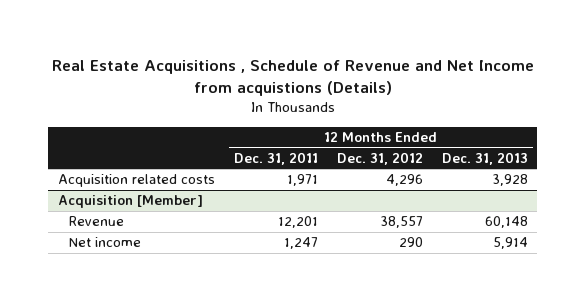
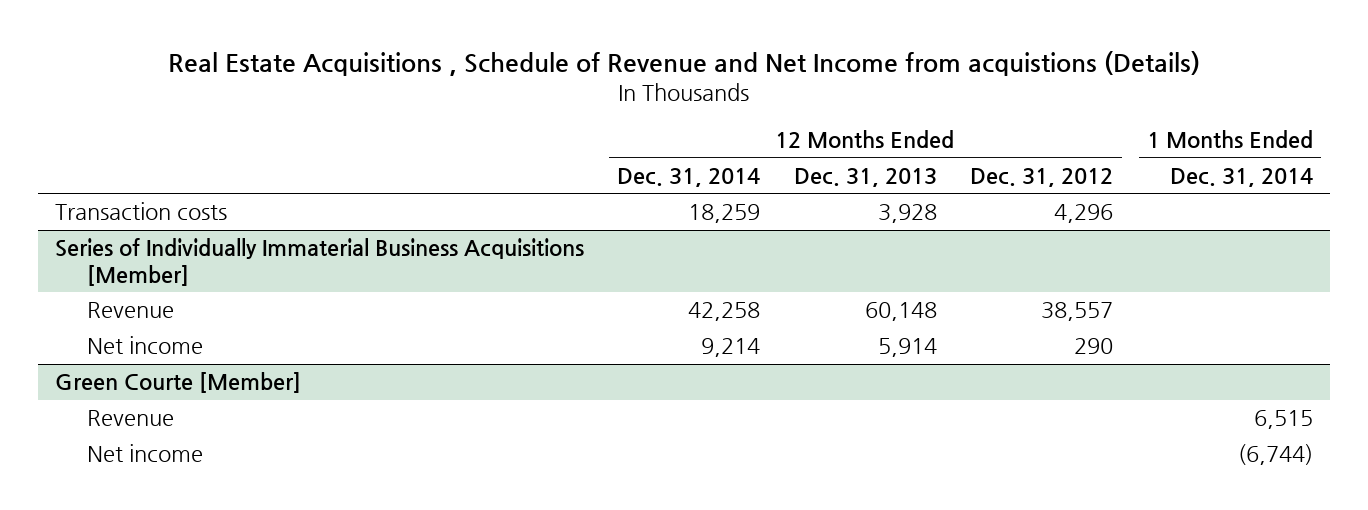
- | 12 Months Ended Dec. 31, 2011 | 12 Months Ended Dec. 31, 2012 | 12 Months Ended Dec. 31, 2013
+ | 12 Months Ended Dec. 31, 2014 | 12 Months Ended Dec. 31, 2013 | 12 Months Ended Dec. 31, 2012 | 1 Months Ended Dec. 31, 2014
- Acquisition related costs | 1,971 | 4,296 | 3,928
- Acquisition [Member]
+ Transaction costs | 18,259 | 3,928 | 4,296 |
+ Series of Individually Immaterial Business Acquisitions [Member]
+ Green Courte [Member]
+ Revenue | | | | 6,515
+ Net income | | | | (6,744)

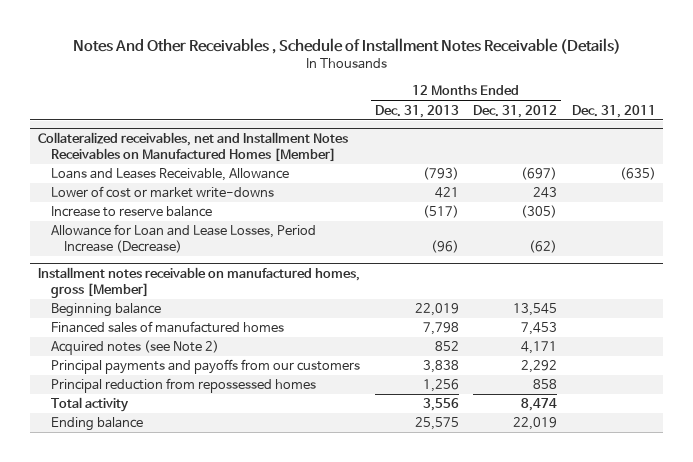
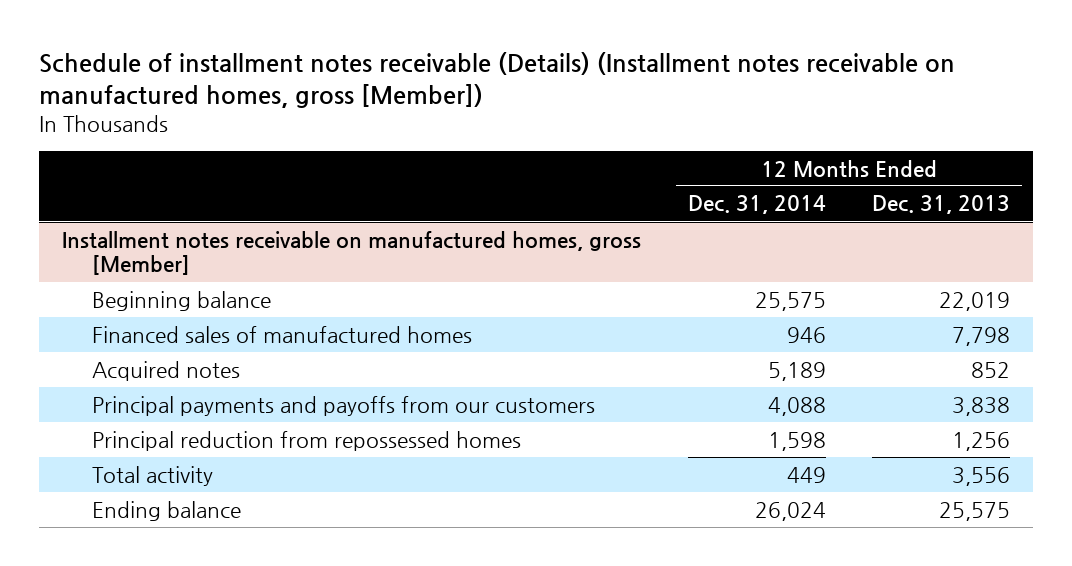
- Notes And Other Receivables , Schedule of Installment Notes Receivable (Details)
+ Schedule of installment notes receivable (Details) (Installment notes receivable on manufactured homes, gross [Member])
- | 12 Months Ended Dec. 31, 2013 | 12 Months Ended Dec. 31, 2012 | Dec. 31, 2011
+ | 12 Months Ended Dec. 31, 2014 | 12 Months Ended Dec. 31, 2013
- Collateralized receivables, net and Installment Notes Receivables on Manufactured Homes [Member]
- Loans and Leases Receivable, Allowance | (793) | (697) | (635)
- Lower of cost or market write-downs | 421 | 243 |
- Increase to reserve balance | (517) | (305) |
- Allowance for Loan and Lease Losses, Period Increase (Decrease) | (96) | (62) |
@ Installment notes receivable on manufactured homes, gross [Member]
- Acquired notes (see Note 2) | 852 | 4,171 |
+ Acquired notes | 5,189 | 852

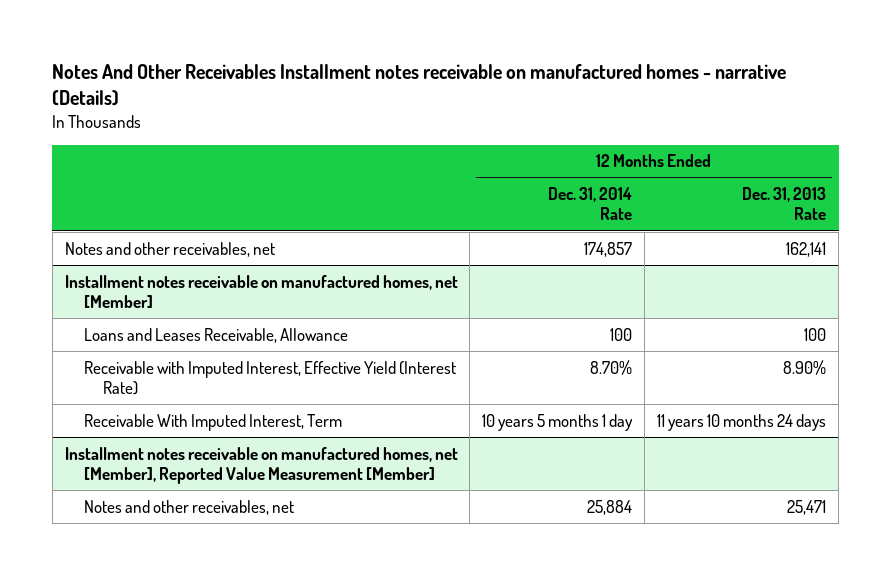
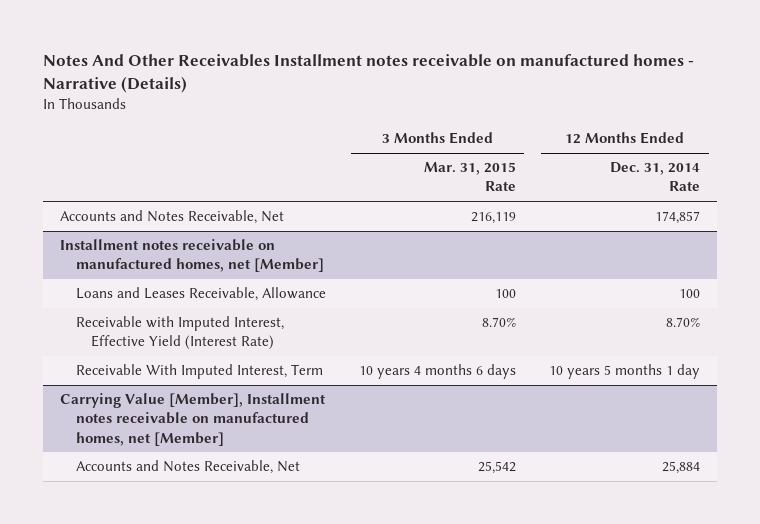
- Notes And Other Receivables Installment notes receivable on manufactured homes - narrative (Details)
+ Notes And Other Receivables Installment notes receivable on manufactured homes - Narrative (Details)
- | 12 Months Ended Dec. 31, 2014 Rate | 12 Months Ended Dec. 31, 2013 Rate
+ | 3 Months Ended Mar. 31, 2015 Rate | 12 Months Ended Dec. 31, 2014 Rate
- Notes and other receivables, net | 174,857 | 162,141
+ Accounts and Notes Receivable, Net | 216,119 | 174,857
- Installment notes receivable on manufactured homes, net [Member], Reported Value Measurement [Member]
- Notes and other receivables, net | 25,884 | 25,471
+ Carrying Value [Member], Installment notes receivable on manufactured homes, net [Member]
+ Accounts and Notes Receivable, Net | 25,542 | 25,884

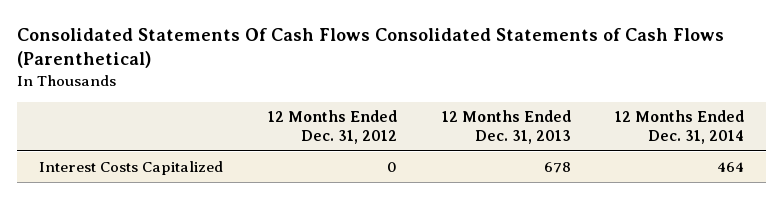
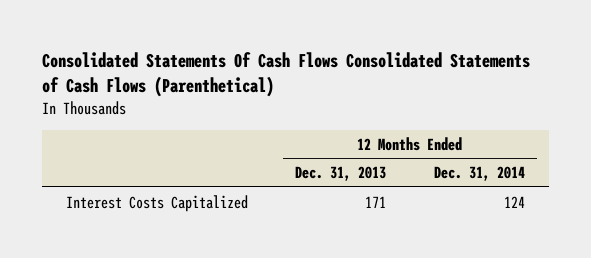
- | 12 Months Ended Dec. 31, 2012 | 12 Months Ended Dec. 31, 2013 | 12 Months Ended Dec. 31, 2014
+ | 12 Months Ended Dec. 31, 2013 | 12 Months Ended Dec. 31, 2014
- Interest Costs Capitalized | 0 | 678 | 464
+ Interest Costs Capitalized | 171 | 124

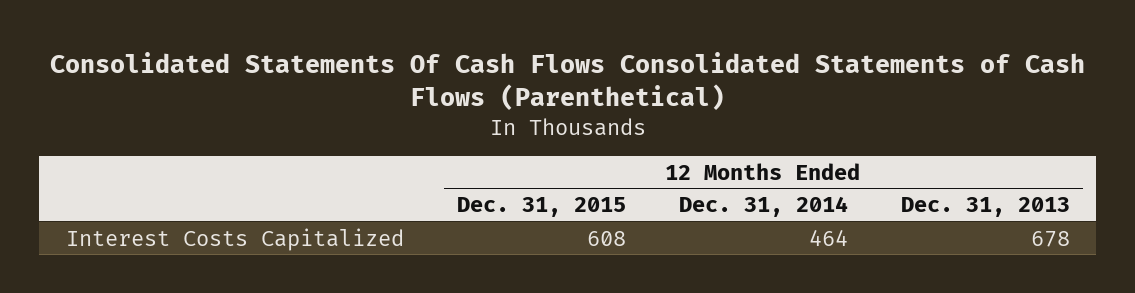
- | 12 Months Ended Dec. 31, 2013 | 12 Months Ended Dec. 31, 2014
+ | 12 Months Ended Dec. 31, 2015 | 12 Months Ended Dec. 31, 2014 | 12 Months Ended Dec. 31, 2013
- Interest Costs Capitalized | 171 | 124
+ Interest Costs Capitalized | 608 | 464 | 678

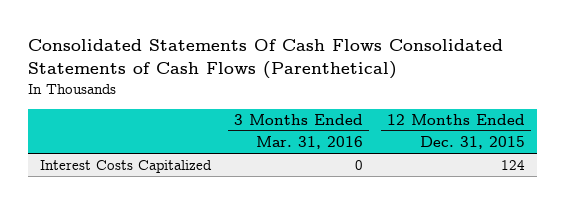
- | 12 Months Ended Dec. 31, 2015 | 12 Months Ended Dec. 31, 2014 | 12 Months Ended Dec. 31, 2013
+ | 3 Months Ended Mar. 31, 2016 | 12 Months Ended Dec. 31, 2015
- Interest Costs Capitalized | 608 | 464 | 678
+ Interest Costs Capitalized | 0 | 124

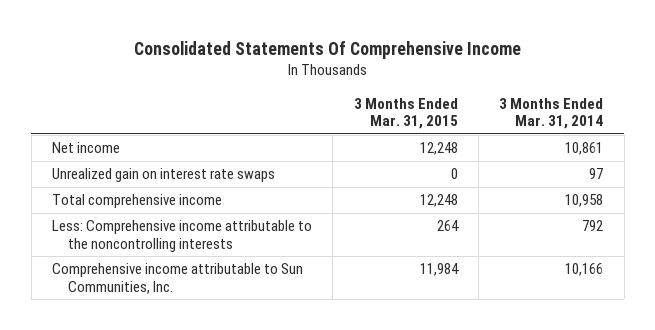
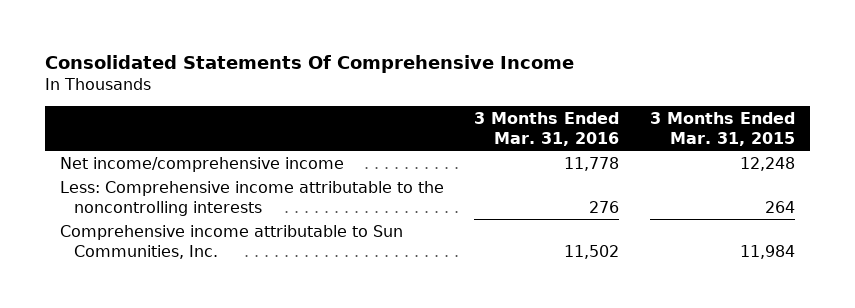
- | 3 Months Ended Mar. 31, 2015 | 3 Months Ended Mar. 31, 2014
+ | 3 Months Ended Mar. 31, 2016 | 3 Months Ended Mar. 31, 2015
- Net income | 12,248 | 10,861
- Unrealized gain on interest rate swaps | 0 | 97
- Total comprehensive income | 12,248 | 10,958
+ Net income/comprehensive income | 11,778 | 12,248

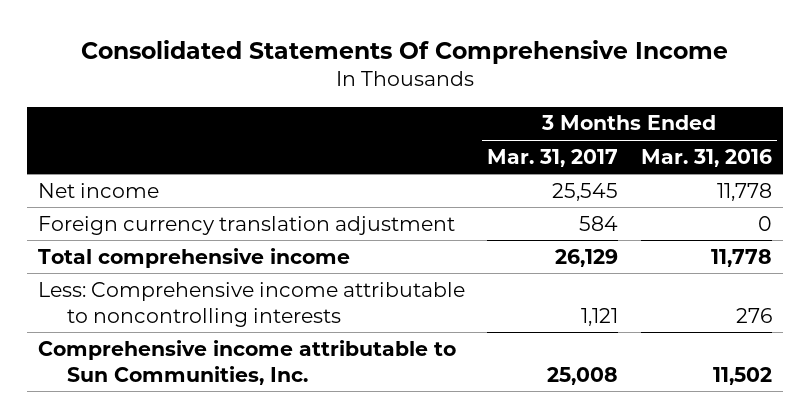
- | 3 Months Ended Mar. 31, 2016 | 3 Months Ended Mar. 31, 2015
+ | 3 Months Ended Mar. 31, 2017 | 3 Months Ended Mar. 31, 2016
- Net income/comprehensive income | 11,778 | 12,248
- Less: Comprehensive income attributable to the noncontrolling interests | 276 | 264
+ Net income | 25,545 | 11,778
+ Foreign currency translation adjustment | 584 | 0
+ Total comprehensive income | 26,129 | 11,778
+ Less: Comprehensive income attributable to noncontrolling interests | 1,121 | 276

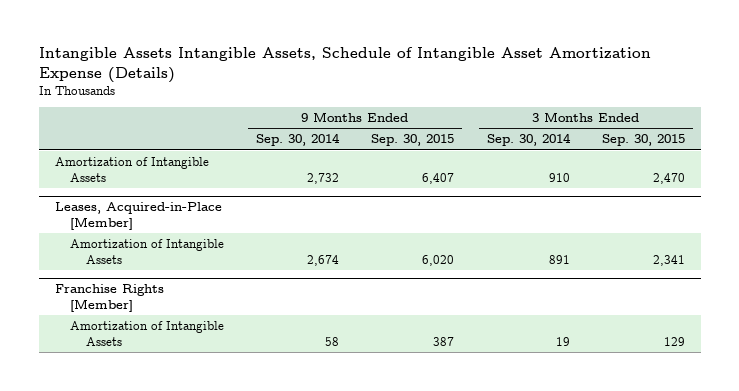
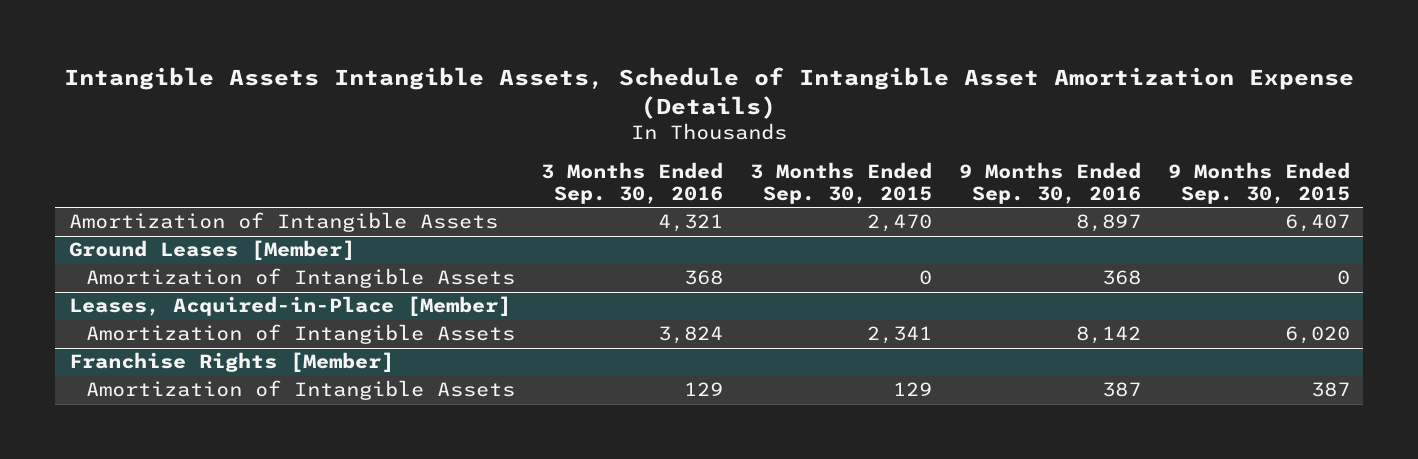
- | 9 Months Ended Sep. 30, 2014 | 9 Months Ended Sep. 30, 2015 | 3 Months Ended Sep. 30, 2014 | 3 Months Ended Sep. 30, 2015
+ | 3 Months Ended Sep. 30, 2016 | 3 Months Ended Sep. 30, 2015 | 9 Months Ended Sep. 30, 2016 | 9 Months Ended Sep. 30, 2015
+ Ground Leases [Member]
+ Amortization of Intangible Assets | 368 | 0 | 368 | 0

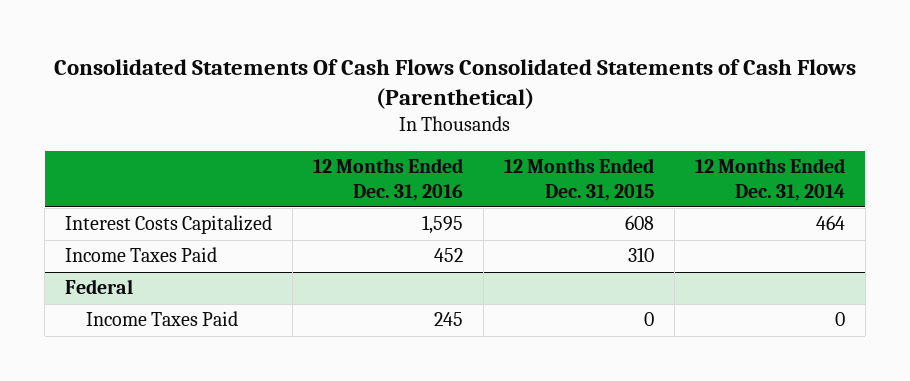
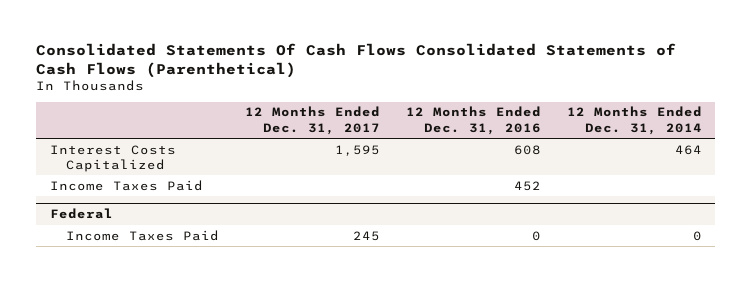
- | 12 Months Ended Dec. 31, 2016 | 12 Months Ended Dec. 31, 2015 | 12 Months Ended Dec. 31, 2014
+ | 12 Months Ended Dec. 31, 2017 | 12 Months Ended Dec. 31, 2016 | 12 Months Ended Dec. 31, 2014
- Interest Costs Capitalized | 1,595 | 608 | 464
+ Interest Costs Capitalized | 1,595 | 608 | 464
@ Federal
- Income Taxes Paid | 245 | 0 | 0
+ Income Taxes Paid | 245 | 0 | 0

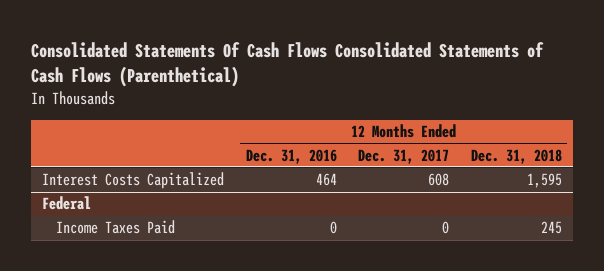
- | 12 Months Ended Dec. 31, 2017 | 12 Months Ended Dec. 31, 2016 | 12 Months Ended Dec. 31, 2014
+ | 12 Months Ended Dec. 31, 2016 | 12 Months Ended Dec. 31, 2017 | 12 Months Ended Dec. 31, 2018
- Interest Costs Capitalized | 1,595 | 608 | 464
- Income Taxes Paid | | 452 |
+ Interest Costs Capitalized | 464 | 608 | 1,595
@ Federal
- Income Taxes Paid | 245 | 0 | 0
+ Income Taxes Paid | 0 | 0 | 245

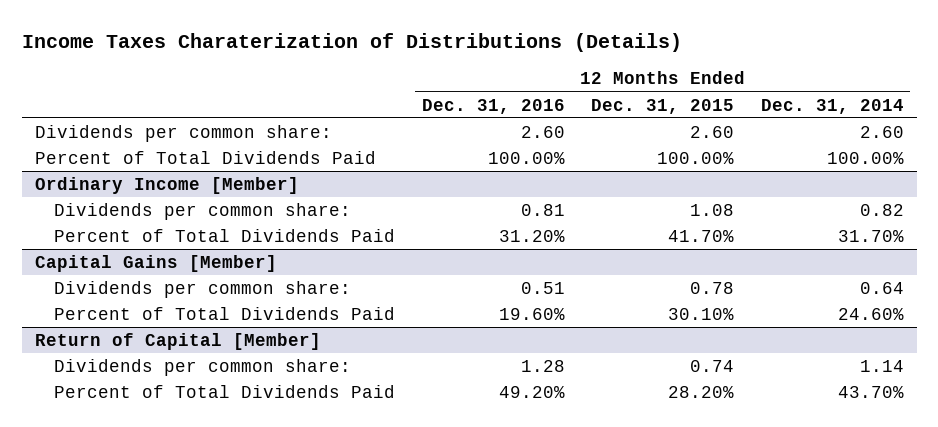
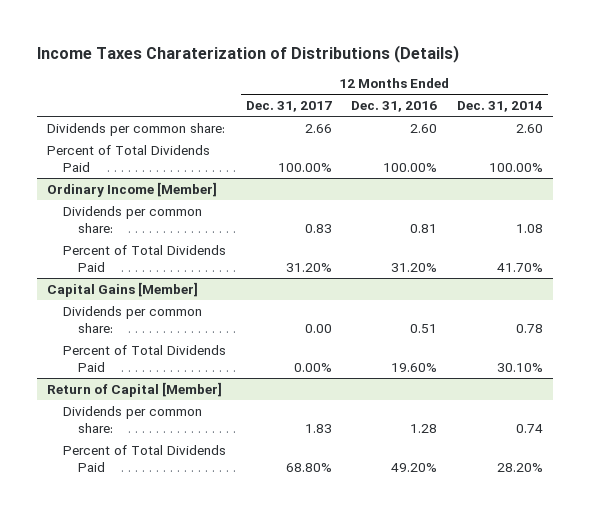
- | 12 Months Ended Dec. 31, 2016 | 12 Months Ended Dec. 31, 2015 | 12 Months Ended Dec. 31, 2014
+ | 12 Months Ended Dec. 31, 2017 | 12 Months Ended Dec. 31, 2016 | 12 Months Ended Dec. 31, 2014
@ Ordinary Income [Member]
- Dividends per common share: | 0.81 | 1.08 | 0.82
- Percent of Total Dividends Paid | 31.20% | 41.70% | 31.70%
+ Dividends per common share: | 0.83 | 0.81 | 1.08
+ Percent of Total Dividends Paid | 31.20% | 31.20% | 41.70%
@ Capital Gains [Member]
- Dividends per common share: | 0.51 | 0.78 | 0.64
- Percent of Total Dividends Paid | 19.60% | 30.10% | 24.60%
+ Dividends per common share: | 0.00 | 0.51 | 0.78
+ Percent of Total Dividends Paid | 0.00% | 19.60% | 30.10%
@ Return of Capital [Member]
- Dividends per common share: | 1.28 | 0.74 | 1.14
- Percent of Total Dividends Paid | 49.20% | 28.20% | 43.70%
+ Dividends per common share: | 1.83 | 1.28 | 0.74
+ Percent of Total Dividends Paid | 68.80% | 49.20% | 28.20%

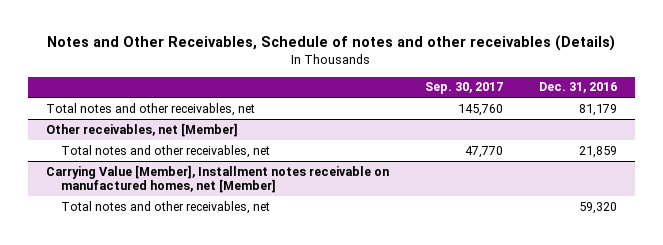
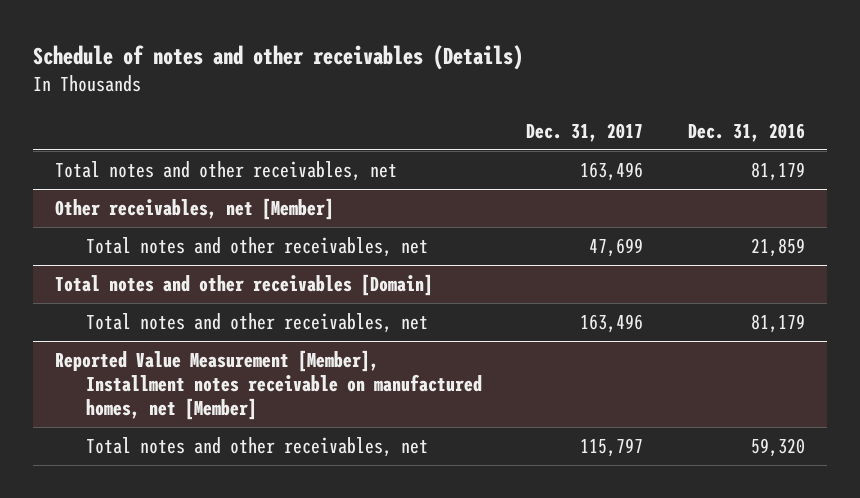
- Notes and Other Receivables, Schedule of notes and other receivables (Details)
+ Schedule of notes and other receivables (Details)
- | Sep. 30, 2017 | Dec. 31, 2016
+ | Dec. 31, 2017 | Dec. 31, 2016
- Carrying Value [Member], Installment notes receivable on manufactured homes, net [Member]
+ Total notes and other receivables [Domain]
+ Total notes and other receivables, net | 163,496 | 81,179
+ Reported Value Measurement [Member], Installment notes receivable on manufactured homes, net [Member]

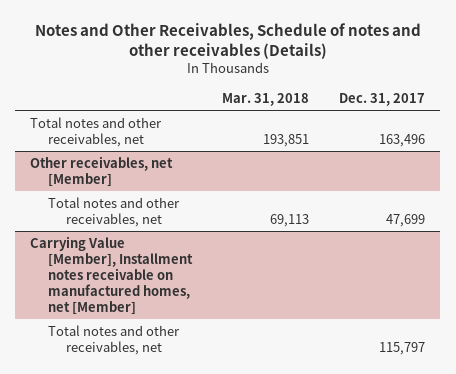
- Schedule of notes and other receivables (Details)
+ Notes and Other Receivables, Schedule of notes and other receivables (Details)
- | Dec. 31, 2017 | Dec. 31, 2016
+ | Mar. 31, 2018 | Dec. 31, 2017
- Total notes and other receivables [Domain]
- Total notes and other receivables, net | 163,496 | 81,179
- Reported Value Measurement [Member], Installment notes receivable on manufactured homes, net [Member]
+ Carrying Value [Member], Installment notes receivable on manufactured homes, net [Member]

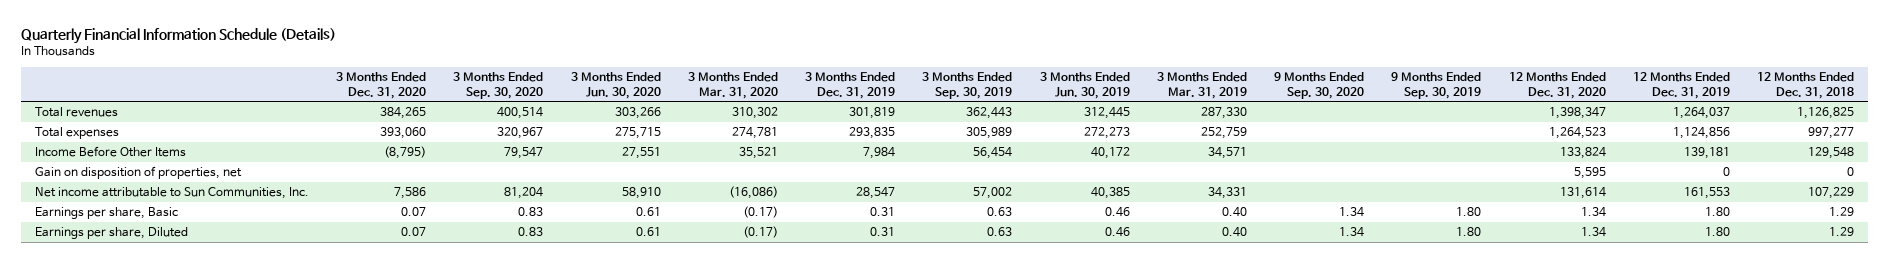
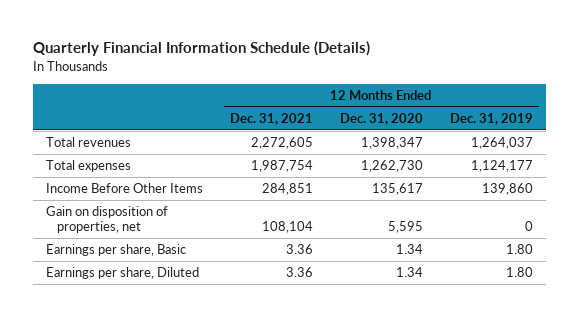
- | 3 Months Ended Dec. 31, 2020 | 3 Months Ended Sep. 30, 2020 | 3 Months Ended Jun. 30, 2020 | 3 Months Ended Mar. 31, 2020 | 3 Months Ended Dec. 31, 2019 | 3 Months Ended Sep. 30, 2019 | 3 Months Ended Jun. 30, 2019 | 3 Months Ended Mar. 31, 2019 | 9 Months Ended Sep. 30, 2020 | 9 Months Ended Sep. 30, 2019 | 12 Months Ended Dec. 31, 2020 | 12 Months Ended Dec. 31, 2019 | 12 Months Ended Dec. 31, 2018
+ | 12 Months Ended Dec. 31, 2021 | 12 Months Ended Dec. 31, 2020 | 12 Months Ended Dec. 31, 2019
- Total expenses | 393,060 | 320,967 | 275,715 | 274,781 | 293,835 | 305,989 | 272,273 | 252,759 | | | 1,264,523 | 1,124,856 | 997,277
- Income Before Other Items | (8,795) | 79,547 | 27,551 | 35,521 | 7,984 | 56,454 | 40,172 | 34,571 | | | 133,824 | 139,181 | 129,548
+ Total expenses | 1,987,754 | 1,262,730 | 1,124,177
+ Income Before Other Items | 284,851 | 135,617 | 139,860
- Net income attributable to Sun Communities, Inc. | 7,586 | 81,204 | 58,910 | (16,086) | 28,547 | 57,002 | 40,385 | 34,331 | | | 131,614 | 161,553 | 107,229

